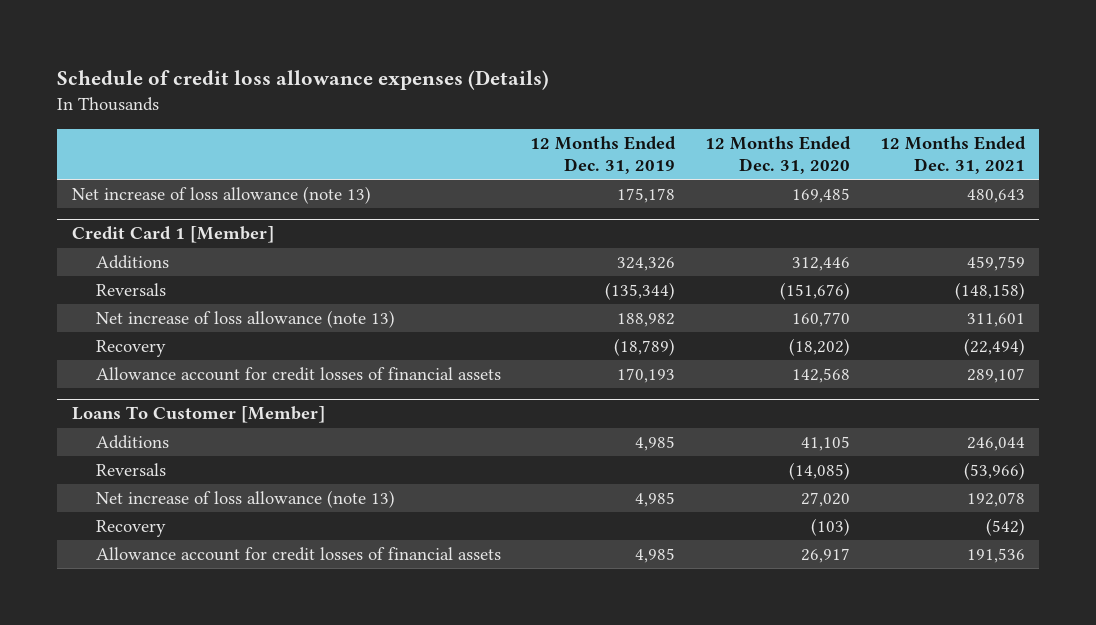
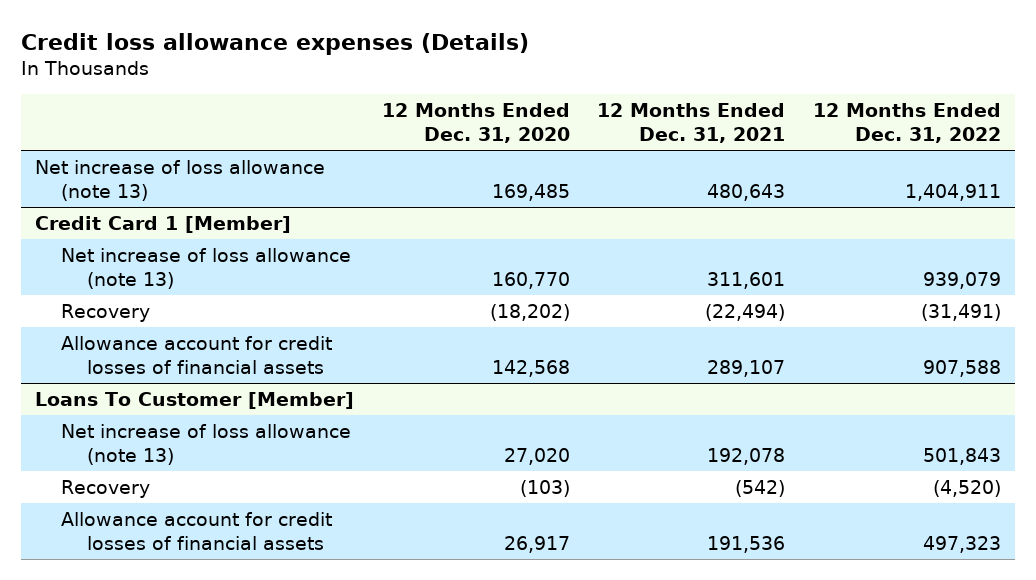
- Schedule of credit loss allowance expenses (Details)
+ Credit loss allowance expenses (Details)
- | 12 Months Ended Dec. 31, 2019 | 12 Months Ended Dec. 31, 2020 | 12 Months Ended Dec. 31, 2021
+ | 12 Months Ended Dec. 31, 2020 | 12 Months Ended Dec. 31, 2021 | 12 Months Ended Dec. 31, 2022
@ Credit Card 1 [Member]
- Additions | 324,326 | 312,446 | 459,759
- Reversals | (135,344) | (151,676) | (148,158)
@ Loans To Customer [Member]
- Additions | 4,985 | 41,105 | 246,044
- Reversals | | (14,085) | (53,966)

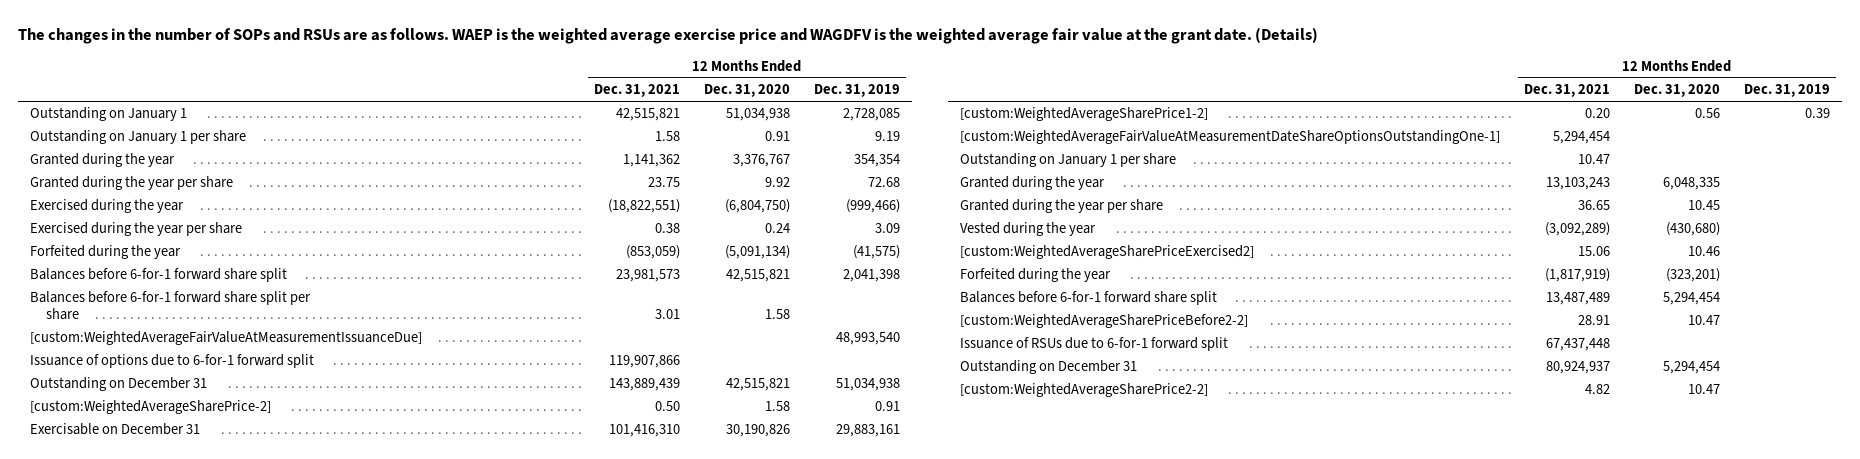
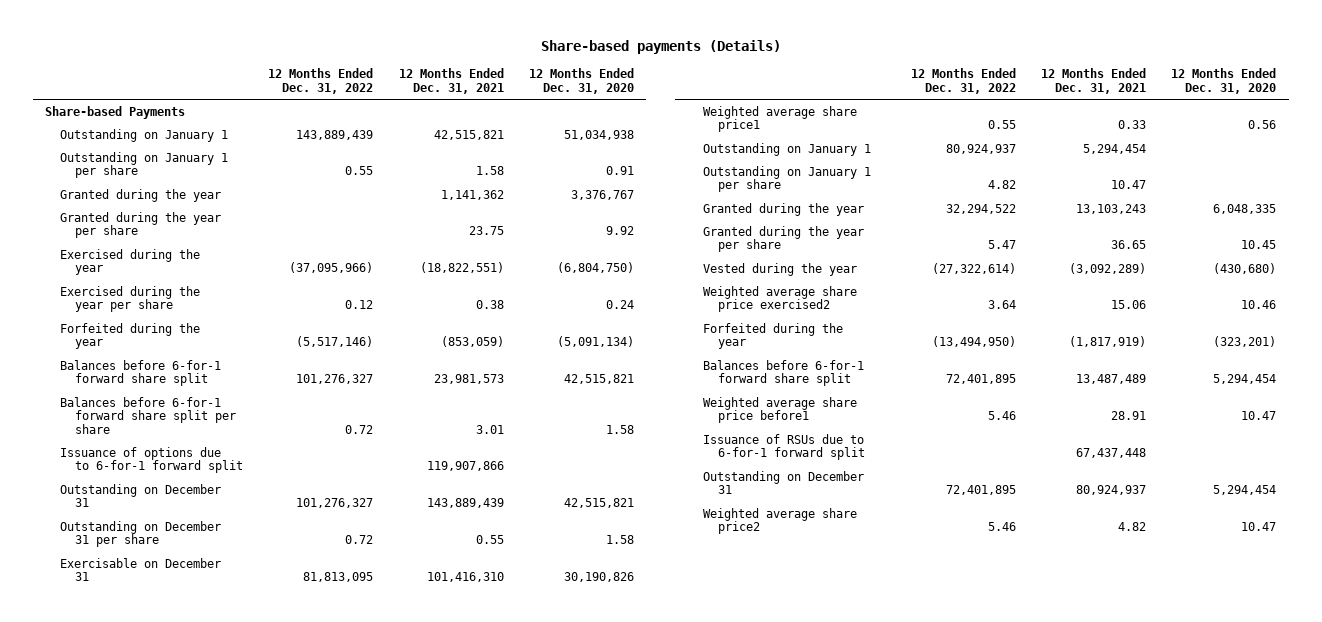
- The changes in the number of SOPs and RSUs are as follows. WAEP is the weighted average exercise price and WAGDFV is the weighted average fair value at the grant date. (Details)
+ Share-based payments (Details)
- | 12 Months Ended Dec. 31, 2021 | 12 Months Ended Dec. 31, 2020 | 12 Months Ended Dec. 31, 2019
+ | 12 Months Ended Dec. 31, 2022 | 12 Months Ended Dec. 31, 2021 | 12 Months Ended Dec. 31, 2020
+ Share-based Payments
- [custom:WeightedAverageFairValueAtMeasurementIssuanceDue] | | | 48,993,540
- [custom:WeightedAverageSharePrice-2] | 0.50 | 1.58 | 0.91
+ Outstanding on December 31 per share | 0.72 | 0.55 | 1.58
- [custom:WeightedAverageSharePrice1-2] | 0.20 | 0.56 | 0.39
- [custom:WeightedAverageFairValueAtMeasurementDateShareOptionsOutstandingOne-1] | 5,294,454 | |
+ Weighted average share price1 | 0.55 | 0.33 | 0.56
+ Outstanding on January 1 | 80,924,937 | 5,294,454 |
- [custom:WeightedAverageSharePriceExercised2] | 15.06 | 10.46 |
+ Weighted average share price exercised2 | 3.64 | 15.06 | 10.46
- [custom:WeightedAverageSharePriceBefore2-2] | 28.91 | 10.47 |
+ Weighted average share price before1 | 5.46 | 28.91 | 10.47
- [custom:WeightedAverageSharePrice2-2] | 4.82 | 10.47 |
+ Weighted average share price2 | 5.46 | 4.82 | 10.47

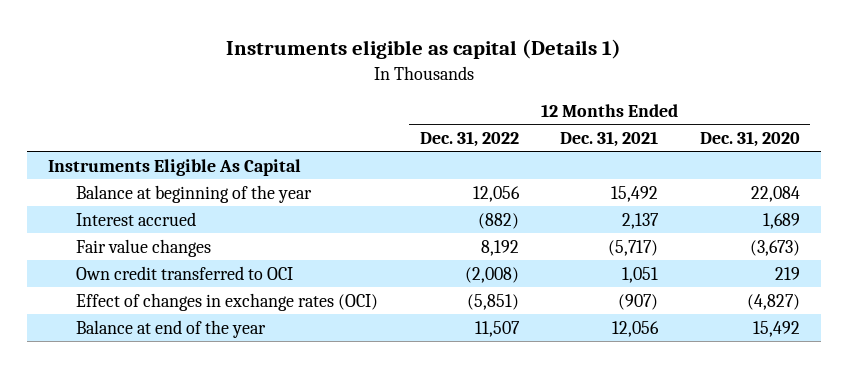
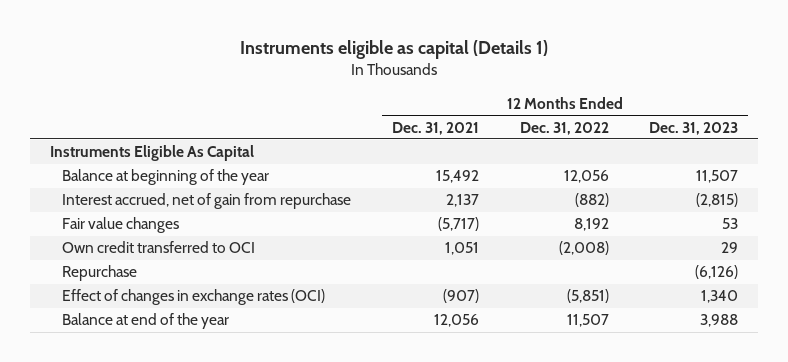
- | 12 Months Ended Dec. 31, 2022 | 12 Months Ended Dec. 31, 2021 | 12 Months Ended Dec. 31, 2020
+ | 12 Months Ended Dec. 31, 2021 | 12 Months Ended Dec. 31, 2022 | 12 Months Ended Dec. 31, 2023
- Interest accrued | (882) | 2,137 | 1,689
+ Interest accrued, net of gain from repurchase | 2,137 | (882) | (2,815)
+ Repurchase | | | (6,126)

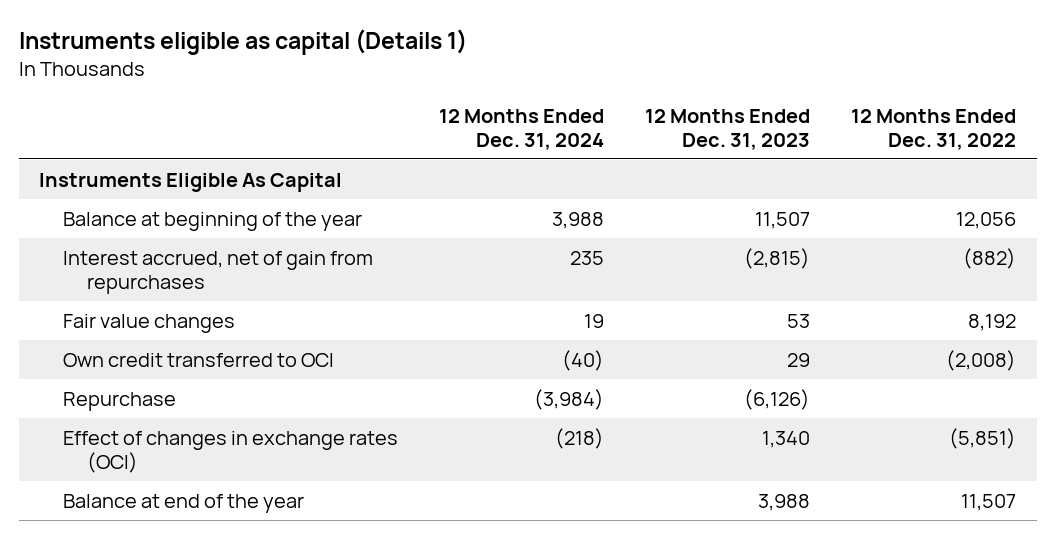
- | 12 Months Ended Dec. 31, 2021 | 12 Months Ended Dec. 31, 2022 | 12 Months Ended Dec. 31, 2023
+ | 12 Months Ended Dec. 31, 2024 | 12 Months Ended Dec. 31, 2023 | 12 Months Ended Dec. 31, 2022
- Interest accrued, net of gain from repurchase | 2,137 | (882) | (2,815)
+ Interest accrued, net of gain from repurchases | 235 | (2,815) | (882)

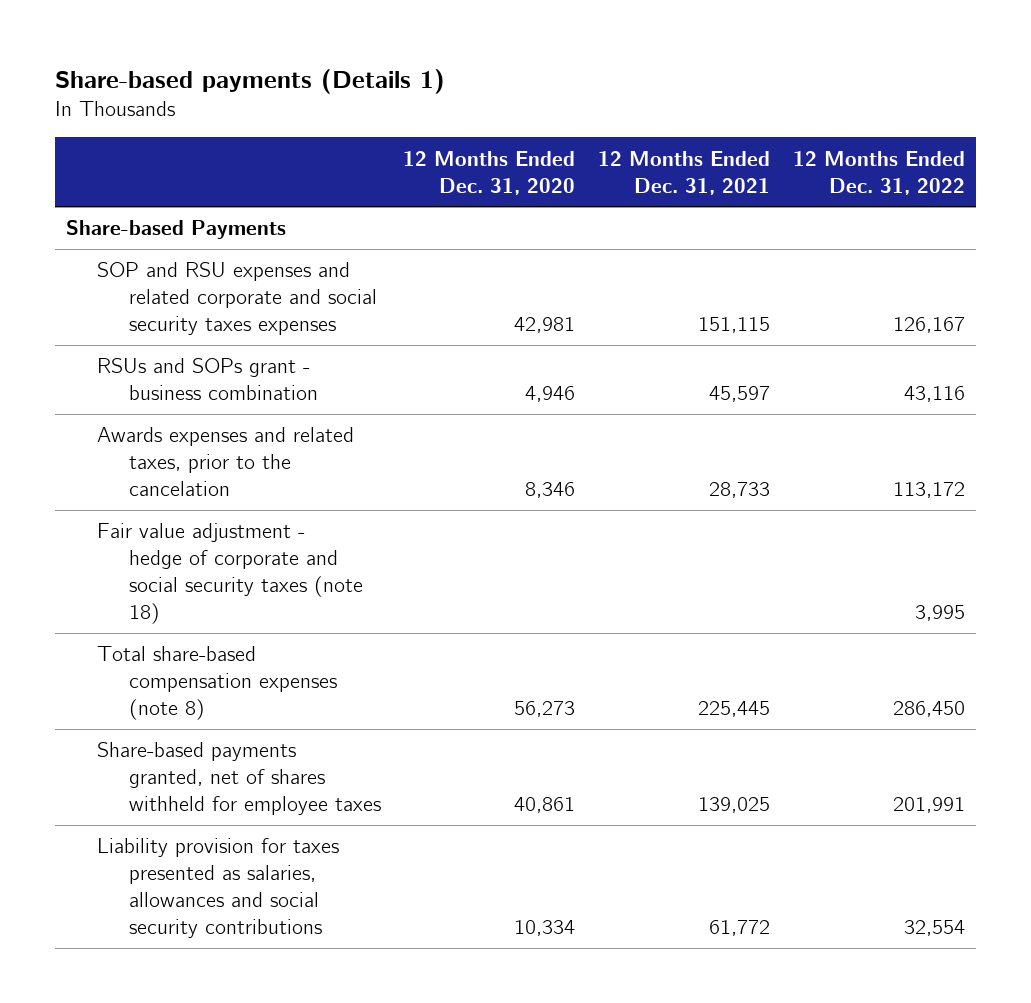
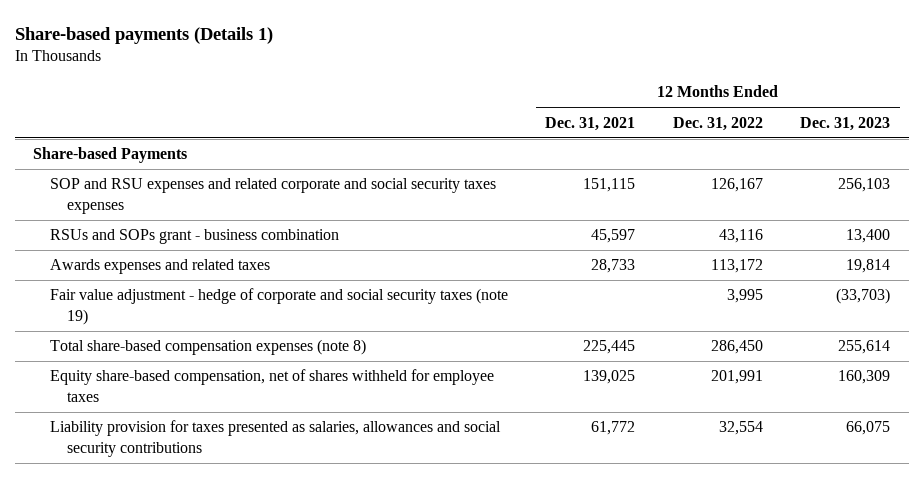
- | 12 Months Ended Dec. 31, 2020 | 12 Months Ended Dec. 31, 2021 | 12 Months Ended Dec. 31, 2022
+ | 12 Months Ended Dec. 31, 2021 | 12 Months Ended Dec. 31, 2022 | 12 Months Ended Dec. 31, 2023
- Awards expenses and related taxes, prior to the cancelation | 8,346 | 28,733 | 113,172
- Fair value adjustment - hedge of corporate and social security taxes (note 18) | | | 3,995
+ Awards expenses and related taxes | 28,733 | 113,172 | 19,814
+ Fair value adjustment - hedge of corporate and social security taxes (note 19) | | 3,995 | (33,703)
- Share-based payments granted, net of shares withheld for employee taxes | 40,861 | 139,025 | 201,991
+ Equity share-based compensation, net of shares withheld for employee taxes | 139,025 | 201,991 | 160,309

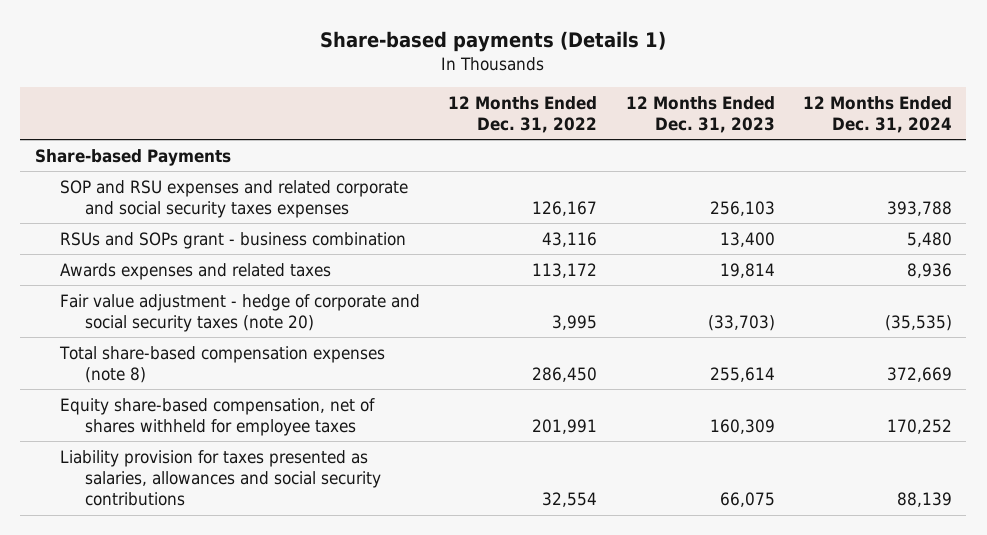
- | 12 Months Ended Dec. 31, 2021 | 12 Months Ended Dec. 31, 2022 | 12 Months Ended Dec. 31, 2023
+ | 12 Months Ended Dec. 31, 2022 | 12 Months Ended Dec. 31, 2023 | 12 Months Ended Dec. 31, 2024
- Fair value adjustment - hedge of corporate and social security taxes (note 19) | | 3,995 | (33,703)
+ Fair value adjustment - hedge of corporate and social security taxes (note 20) | 3,995 | (33,703) | (35,535)

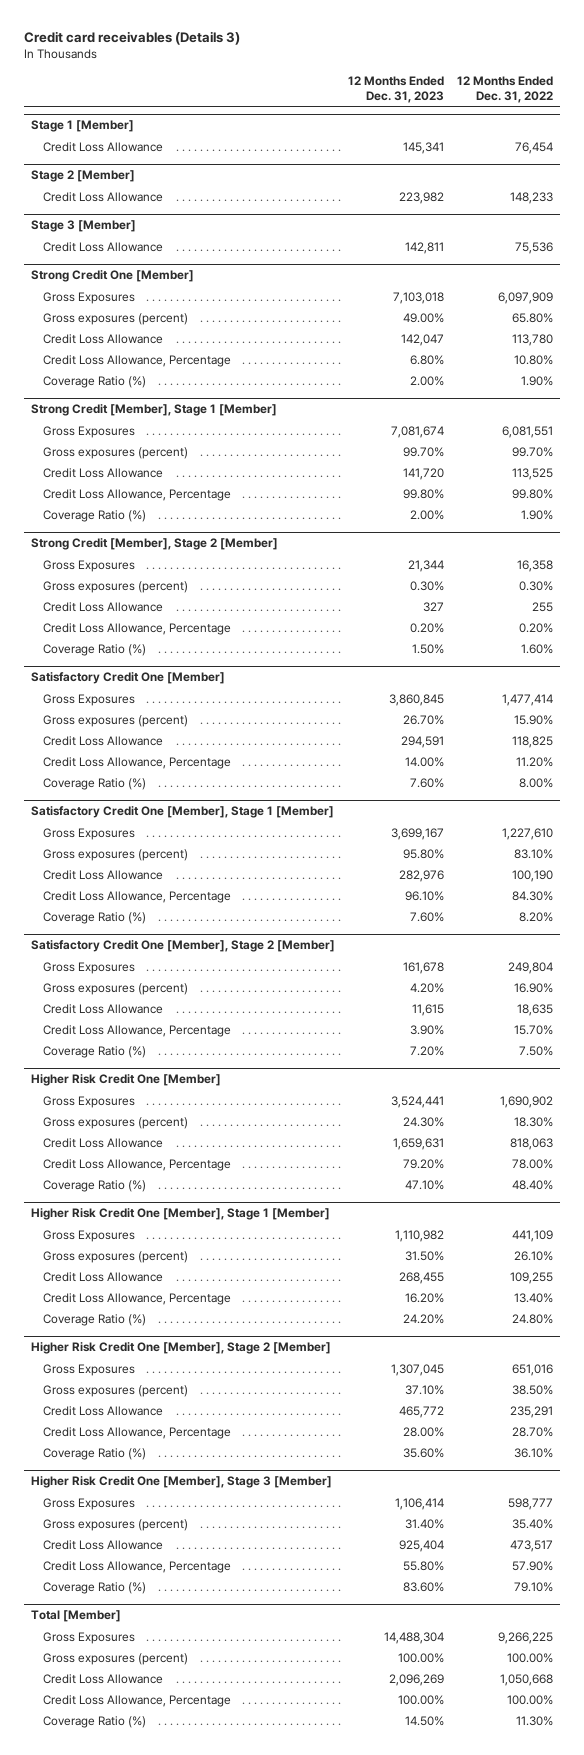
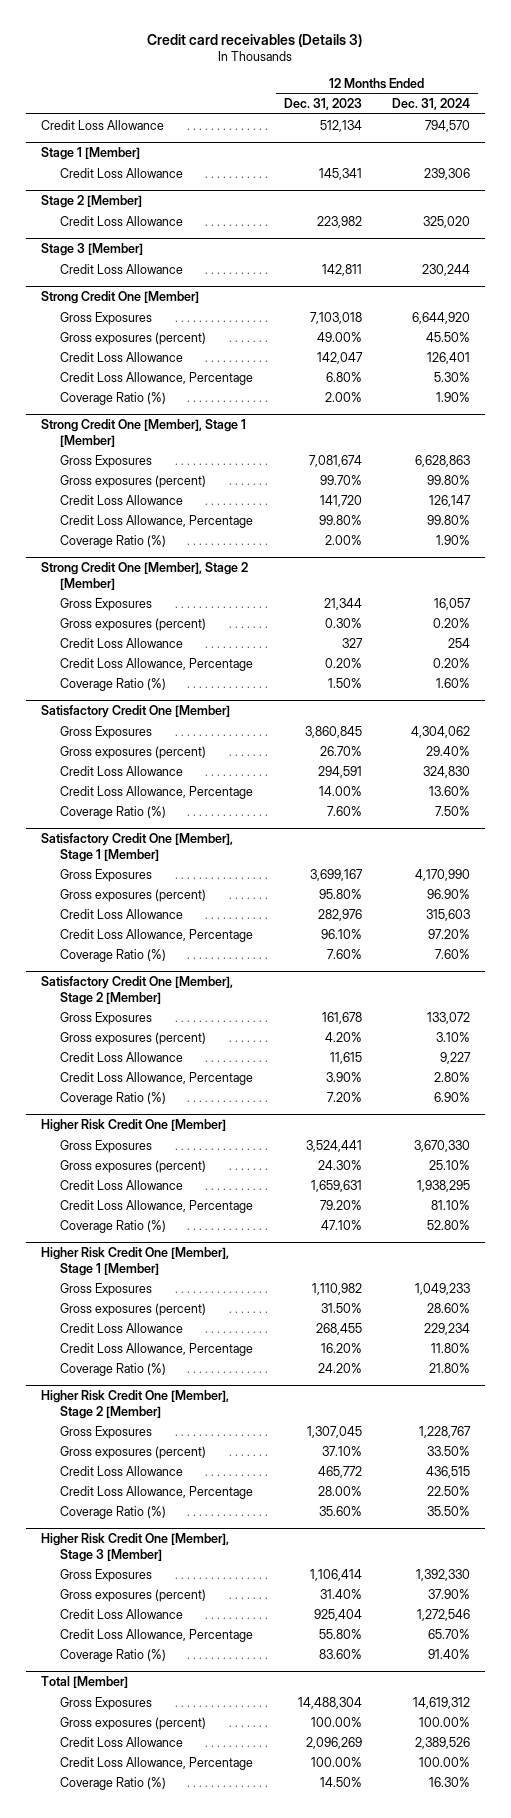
- | 12 Months Ended Dec. 31, 2023 | 12 Months Ended Dec. 31, 2022
+ | 12 Months Ended Dec. 31, 2023 | 12 Months Ended Dec. 31, 2024
+ Credit Loss Allowance | 512,134 | 794,570
- Strong Credit [Member], Stage 1 [Member]
+ Strong Credit One [Member], Stage 1 [Member]
- Strong Credit [Member], Stage 2 [Member]
+ Strong Credit One [Member], Stage 2 [Member]

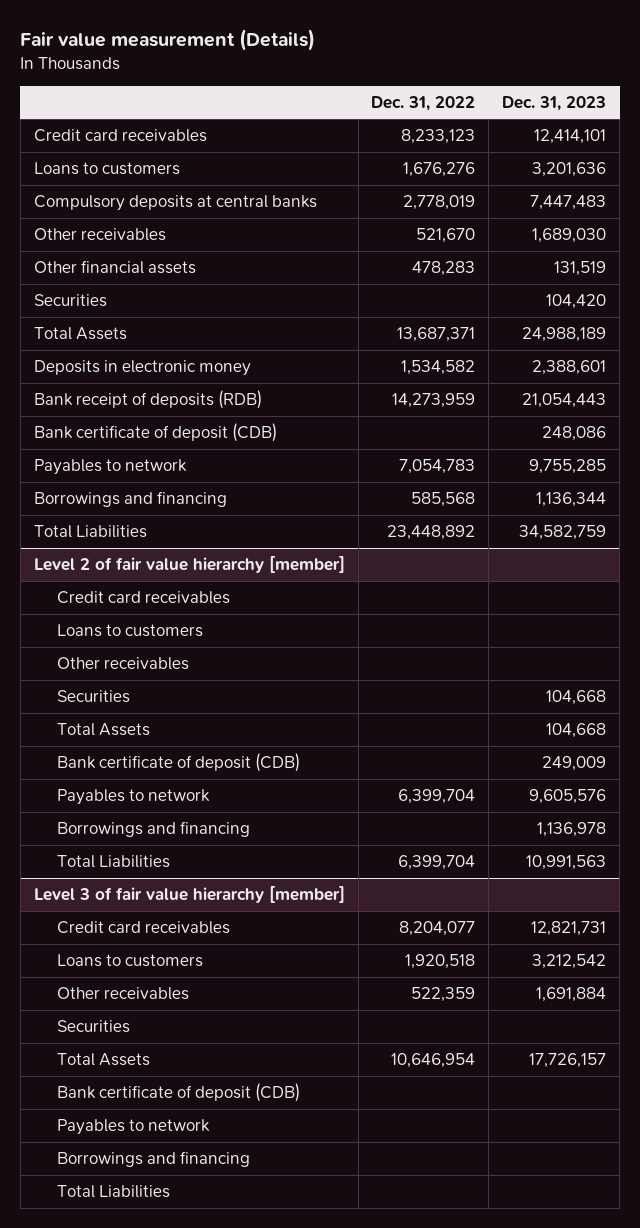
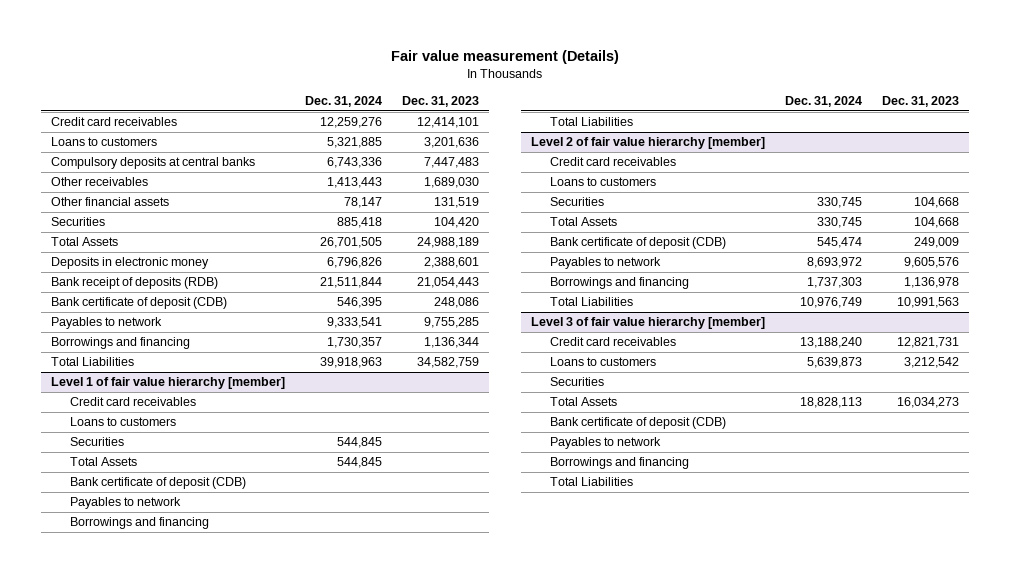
- | Dec. 31, 2022 | Dec. 31, 2023
+ | Dec. 31, 2024 | Dec. 31, 2023
+ Level 1 of fair value hierarchy [member]
+ Credit card receivables
+ Loans to customers
+ Securities | 544,845 |
+ Total Assets | 544,845 |
+ Bank certificate of deposit (CDB)
+ Payables to network
+ Borrowings and financing
+ Total Liabilities
@ Level 2 of fair value hierarchy [member]
- Other receivables
@ Level 3 of fair value hierarchy [member]
- Other receivables | 522,359 | 1,691,884
- Total Assets | 10,646,954 | 17,726,157
+ Total Assets | 18,828,113 | 16,034,273

